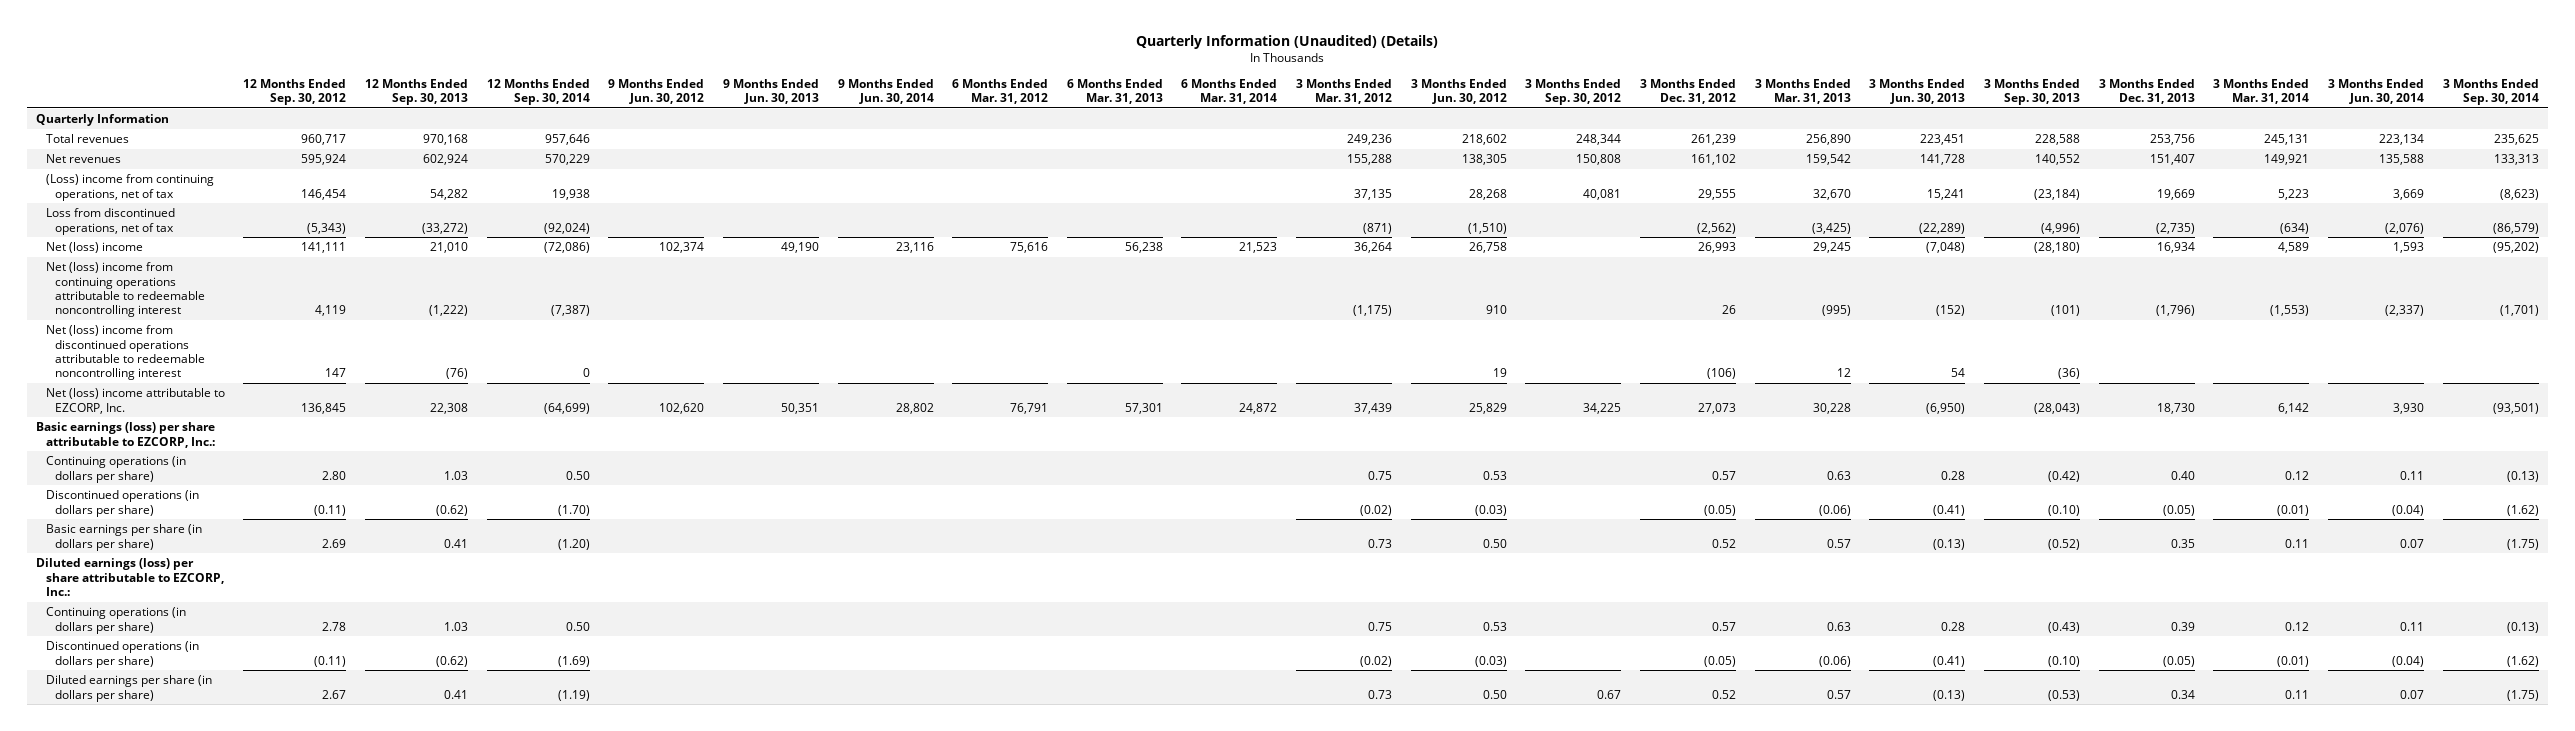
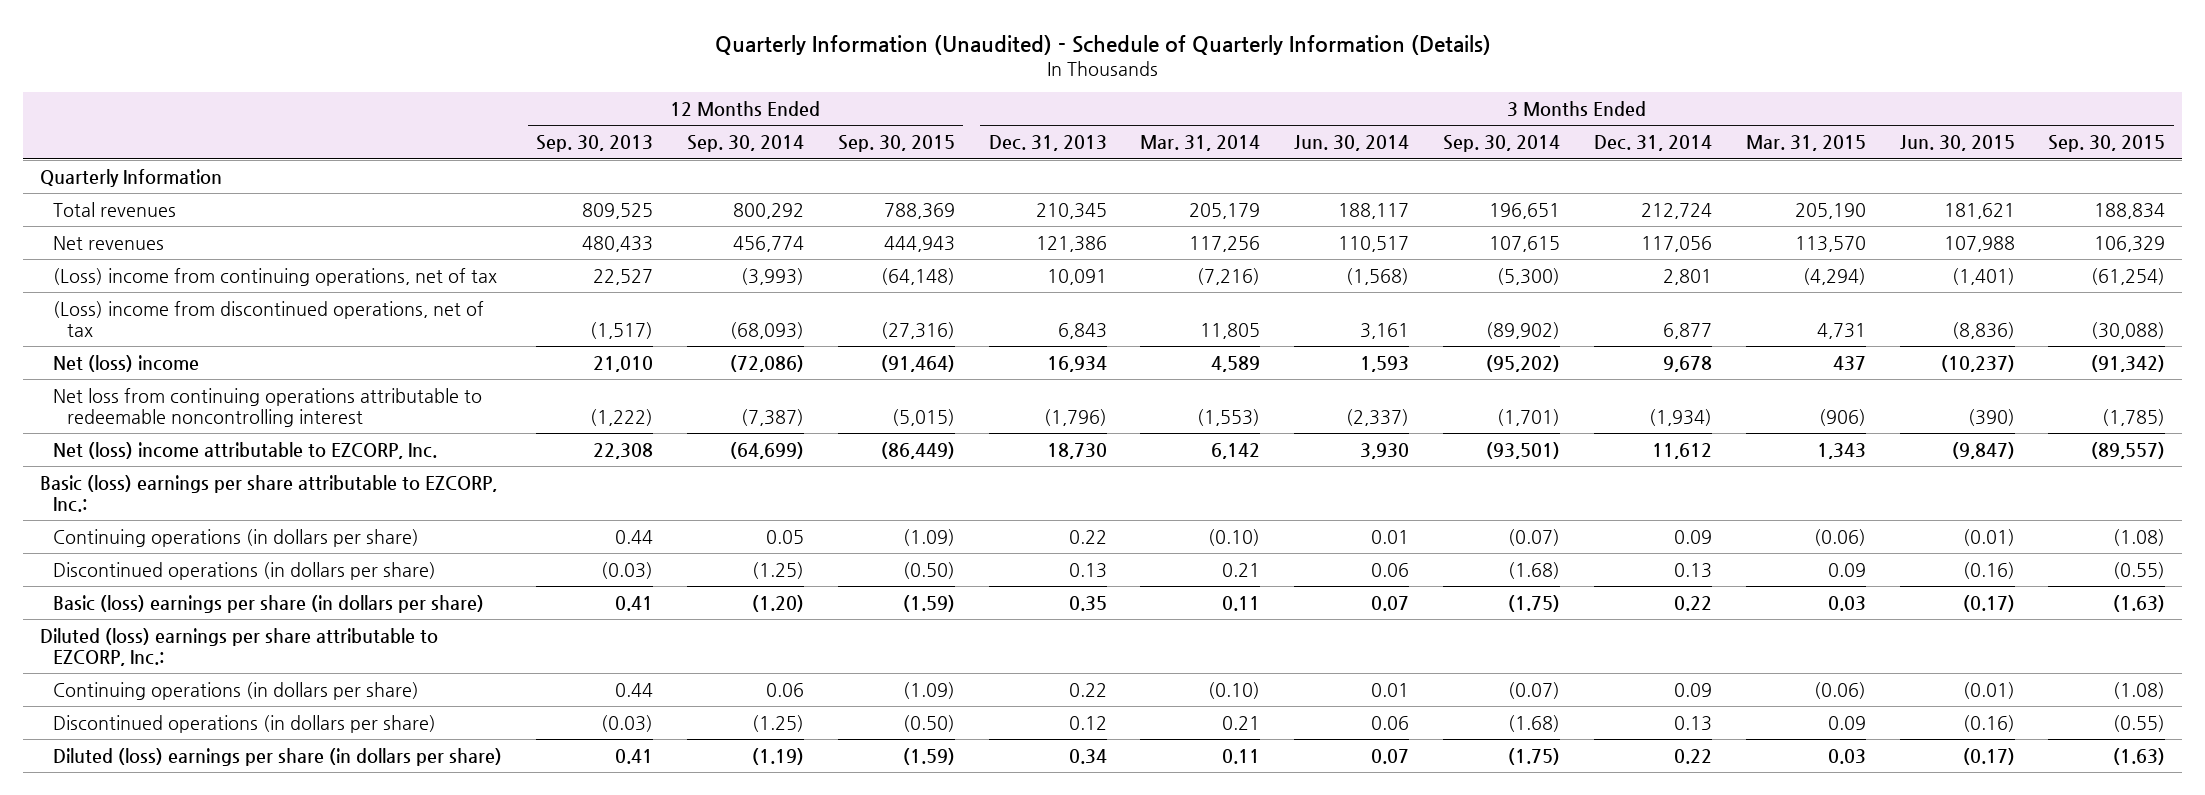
- Quarterly Information (Unaudited) (Details)
+ Quarterly Information (Unaudited) - Schedule of Quarterly Information (Details)
- | 12 Months Ended Sep. 30, 2012 | 12 Months Ended Sep. 30, 2013 | 12 Months Ended Sep. 30, 2014 | 9 Months Ended Jun. 30, 2012 | 9 Months Ended Jun. 30, 2013 | 9 Months Ended Jun. 30, 2014 | 6 Months Ended Mar. 31, 2012 | 6 Months Ended Mar. 31, 2013 | 6 Months Ended Mar. 31, 2014 | 3 Months Ended Mar. 31, 2012 | 3 Months Ended Jun. 30, 2012 | 3 Months Ended Sep. 30, 2012 | 3 Months Ended Dec. 31, 2012 | 3 Months Ended Mar. 31, 2013 | 3 Months Ended Jun. 30, 2013 | 3 Months Ended Sep. 30, 2013 | 3 Months Ended Dec. 31, 2013 | 3 Months Ended Mar. 31, 2014 | 3 Months Ended Jun. 30, 2014 | 3 Months Ended Sep. 30, 2014
+ | 12 Months Ended Sep. 30, 2013 | 12 Months Ended Sep. 30, 2014 | 12 Months Ended Sep. 30, 2015 | 3 Months Ended Dec. 31, 2013 | 3 Months Ended Mar. 31, 2014 | 3 Months Ended Jun. 30, 2014 | 3 Months Ended Sep. 30, 2014 | 3 Months Ended Dec. 31, 2014 | 3 Months Ended Mar. 31, 2015 | 3 Months Ended Jun. 30, 2015 | 3 Months Ended Sep. 30, 2015
- Total revenues | 960,717 | 970,168 | 957,646 | | | | | | | 249,236 | 218,602 | 248,344 | 261,239 | 256,890 | 223,451 | 228,588 | 253,756 | 245,131 | 223,134 | 235,625
- Net revenues | 595,924 | 602,924 | 570,229 | | | | | | | 155,288 | 138,305 | 150,808 | 161,102 | 159,542 | 141,728 | 140,552 | 151,407 | 149,921 | 135,588 | 133,313
- (Loss) income from continuing operations, net of tax | 146,454 | 54,282 | 19,938 | | | | | | | 37,135 | 28,268 | 40,081 | 29,555 | 32,670 | 15,241 | (23,184) | 19,669 | 5,223 | 3,669 | (8,623)
- Loss from discontinued operations, net of tax | (5,343) | (33,272) | (92,024) | | | | | | | (871) | (1,510) | | (2,562) | (3,425) | (22,289) | (4,996) | (2,735) | (634) | (2,076) | (86,579)
+ Total revenues | 809,525 | 800,292 | 788,369 | 210,345 | 205,179 | 188,117 | 196,651 | 212,724 | 205,190 | 181,621 | 188,834
+ Net revenues | 480,433 | 456,774 | 444,943 | 121,386 | 117,256 | 110,517 | 107,615 | 117,056 | 113,570 | 107,988 | 106,329
+ (Loss) income from continuing operations, net of tax | 22,527 | (3,993) | (64,148) | 10,091 | (7,216) | (1,568) | (5,300) | 2,801 | (4,294) | (1,401) | (61,254)
+ (Loss) income from discontinued operations, net of tax | (1,517) | (68,093) | (27,316) | 6,843 | 11,805 | 3,161 | (89,902) | 6,877 | 4,731 | (8,836) | (30,088)
- Net (loss) income from continuing operations attributable to redeemable noncontrolling interest | 4,119 | (1,222) | (7,387) | | | | | | | (1,175) | 910 | | 26 | (995) | (152) | (101) | (1,796) | (1,553) | (2,337) | (1,701)
- Net (loss) income from discontinued operations attributable to redeemable noncontrolling interest | 147 | (76) | 0 | | | | | | | | 19 | | (106) | 12 | 54 | (36) | | | |
+ Net loss from continuing operations attributable to redeemable noncontrolling interest | (1,222) | (7,387) | (5,015) | (1,796) | (1,553) | (2,337) | (1,701) | (1,934) | (906) | (390) | (1,785)
- Basic earnings (loss) per share attributable to EZCORP, Inc.:
- Continuing operations (in dollars per share) | 2.80 | 1.03 | 0.50 | | | | | | | 0.75 | 0.53 | | 0.57 | 0.63 | 0.28 | (0.42) | 0.40 | 0.12 | 0.11 | (0.13)
- Discontinued operations (in dollars per share) | (0.11) | (0.62) | (1.70) | | | | | | | (0.02) | (0.03) | | (0.05) | (0.06) | (0.41) | (0.10) | (0.05) | (0.01) | (0.04) | (1.62)
- Basic earnings per share (in dollars per share) | 2.69 | 0.41 | (1.20) | | | | | | | 0.73 | 0.50 | | 0.52 | 0.57 | (0.13) | (0.52) | 0.35 | 0.11 | 0.07 | (1.75)
- Diluted earnings (loss) per share attributable to EZCORP, Inc.:
- Continuing operations (in dollars per share) | 2.78 | 1.03 | 0.50 | | | | | | | 0.75 | 0.53 | | 0.57 | 0.63 | 0.28 | (0.43) | 0.39 | 0.12 | 0.11 | (0.13)
- Discontinued operations (in dollars per share) | (0.11) | (0.62) | (1.69) | | | | | | | (0.02) | (0.03) | | (0.05) | (0.06) | (0.41) | (0.10) | (0.05) | (0.01) | (0.04) | (1.62)
- Diluted earnings per share (in dollars per share) | 2.67 | 0.41 | (1.19) | | | | | | | 0.73 | 0.50 | 0.67 | 0.52 | 0.57 | (0.13) | (0.53) | 0.34 | 0.11 | 0.07 | (1.75)
+ Basic (loss) earnings per share attributable to EZCORP, Inc.:
+ Continuing operations (in dollars per share) | 0.44 | 0.05 | (1.09) | 0.22 | (0.10) | 0.01 | (0.07) | 0.09 | (0.06) | (0.01) | (1.08)
+ Discontinued operations (in dollars per share) | (0.03) | (1.25) | (0.50) | 0.13 | 0.21 | 0.06 | (1.68) | 0.13 | 0.09 | (0.16) | (0.55)
+ Basic (loss) earnings per share (in dollars per share) | 0.41 | (1.20) | (1.59) | 0.35 | 0.11 | 0.07 | (1.75) | 0.22 | 0.03 | (0.17) | (1.63)
+ Diluted (loss) earnings per share attributable to EZCORP, Inc.:
+ Continuing operations (in dollars per share) | 0.44 | 0.06 | (1.09) | 0.22 | (0.10) | 0.01 | (0.07) | 0.09 | (0.06) | (0.01) | (1.08)
+ Discontinued operations (in dollars per share) | (0.03) | (1.25) | (0.50) | 0.12 | 0.21 | 0.06 | (1.68) | 0.13 | 0.09 | (0.16) | (0.55)
+ Diluted (loss) earnings per share (in dollars per share) | 0.41 | (1.19) | (1.59) | 0.34 | 0.11 | 0.07 | (1.75) | 0.22 | 0.03 | (0.17) | (1.63)

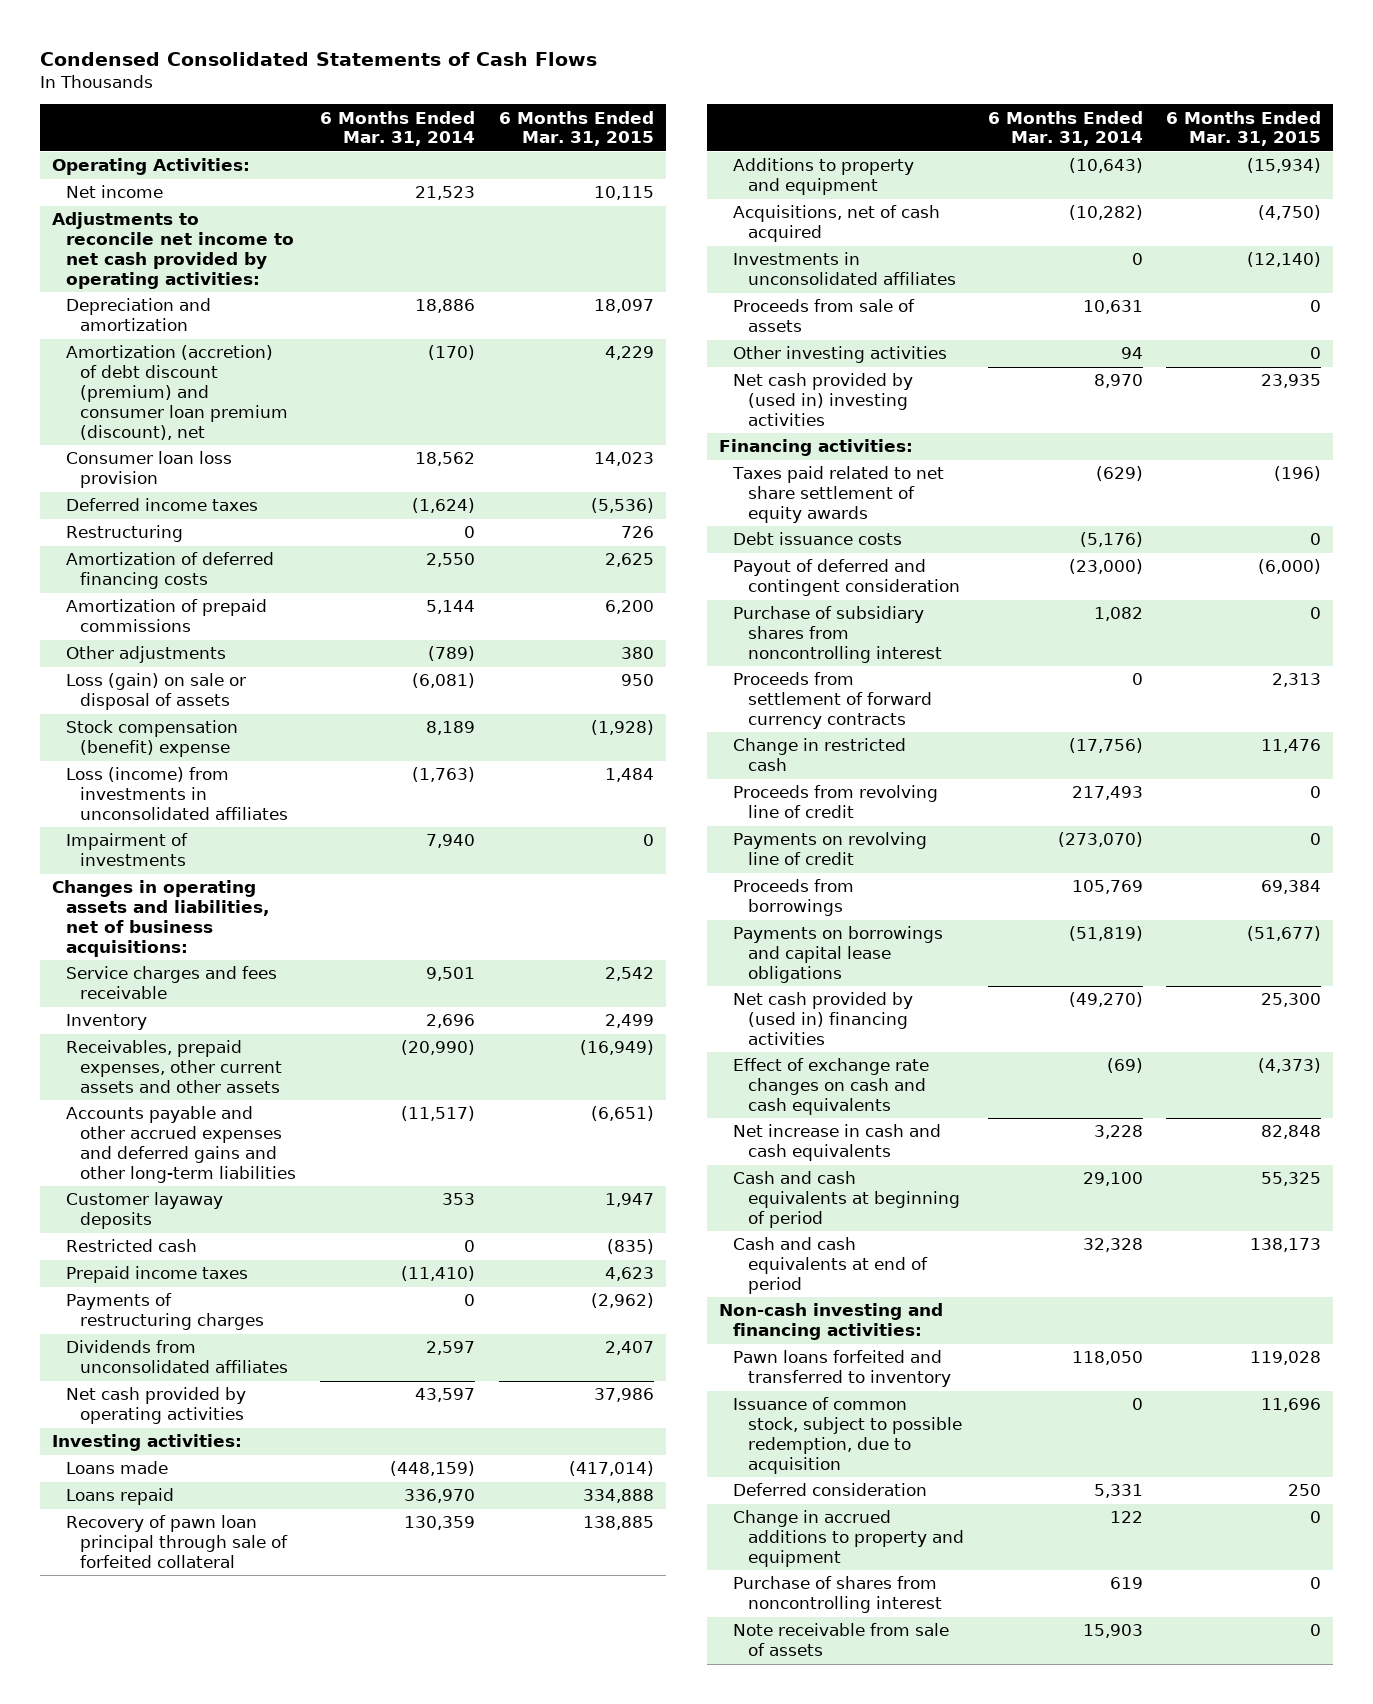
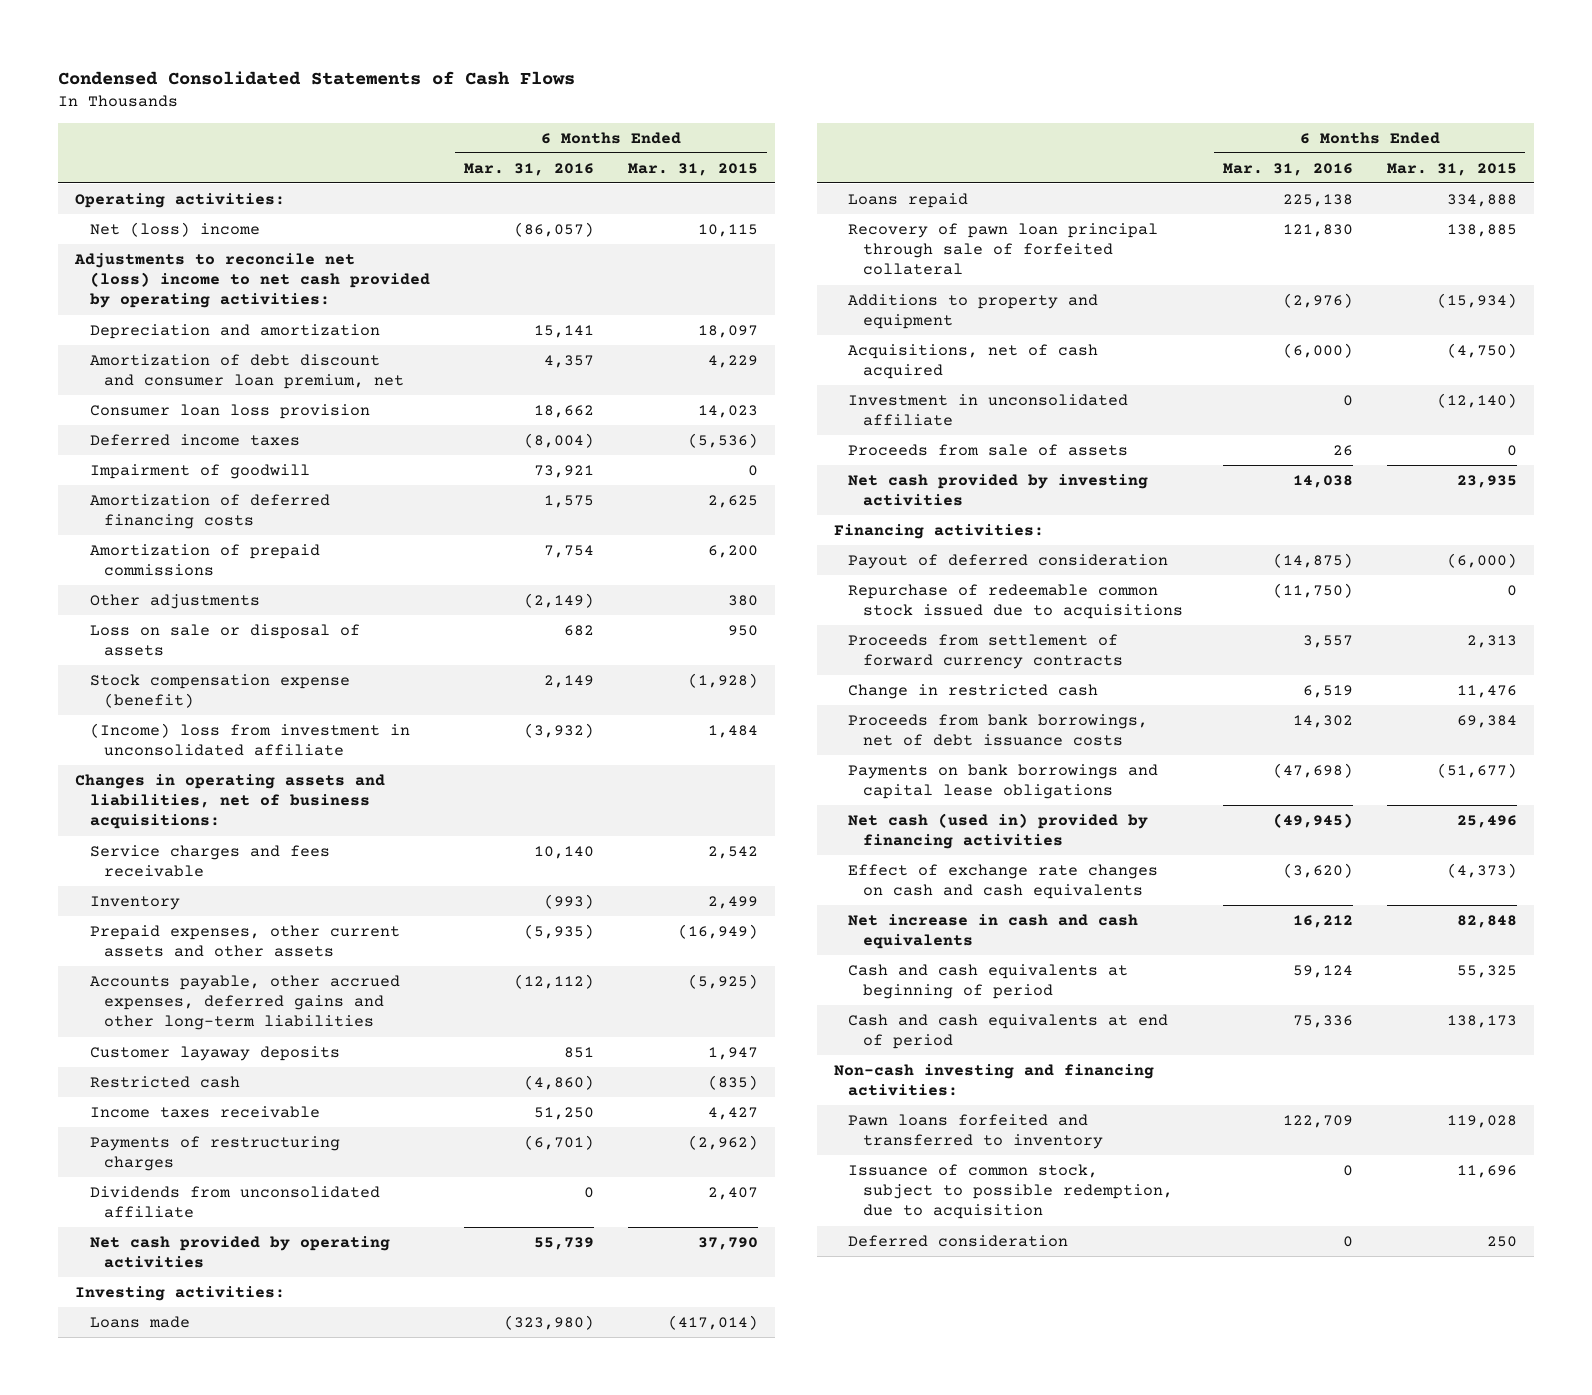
- | 6 Months Ended Mar. 31, 2014 | 6 Months Ended Mar. 31, 2015
+ | 6 Months Ended Mar. 31, 2016 | 6 Months Ended Mar. 31, 2015
- Operating Activities:
- Net income | 21,523 | 10,115
- Adjustments to reconcile net income to net cash provided by operating activities:
+ Operating activities:
+ Net (loss) income | (86,057) | 10,115
+ Adjustments to reconcile net (loss) income to net cash provided by operating activities:
- Amortization (accretion) of debt discount (premium) and consumer loan premium (discount), net | (170) | 4,229
+ Amortization of debt discount and consumer loan premium, net | 4,357 | 4,229
- Restructuring | 0 | 726
+ Impairment of goodwill | 73,921 | 0
- Loss (gain) on sale or disposal of assets | (6,081) | 950
- Stock compensation (benefit) expense | 8,189 | (1,928)
- Loss (income) from investments in unconsolidated affiliates | (1,763) | 1,484
- Impairment of investments | 7,940 | 0
+ Loss on sale or disposal of assets | 682 | 950
+ Stock compensation expense (benefit) | 2,149 | (1,928)
+ (Income) loss from investment in unconsolidated affiliate | (3,932) | 1,484
- Receivables, prepaid expenses, other current assets and other assets | (20,990) | (16,949)
- Accounts payable and other accrued expenses and deferred gains and other long-term liabilities | (11,517) | (6,651)
+ Prepaid expenses, other current assets and other assets | (5,935) | (16,949)
+ Accounts payable, other accrued expenses, deferred gains and other long-term liabilities | (12,112) | (5,925)
- Prepaid income taxes | (11,410) | 4,623
+ Income taxes receivable | 51,250 | 4,427
- Dividends from unconsolidated affiliates | 2,597 | 2,407
- Net cash provided by operating activities | 43,597 | 37,986
+ Dividends from unconsolidated affiliate | 0 | 2,407
+ Net cash provided by operating activities | 55,739 | 37,790
- Investments in unconsolidated affiliates | 0 | (12,140)
+ Investment in unconsolidated affiliate | 0 | (12,140)
- Other investing activities | 94 | 0
- Net cash provided by (used in) investing activities | 8,970 | 23,935
+ Net cash provided by investing activities | 14,038 | 23,935
- Taxes paid related to net share settlement of equity awards | (629) | (196)
- Debt issuance costs | (5,176) | 0
- Payout of deferred and contingent consideration | (23,000) | (6,000)
- Purchase of subsidiary shares from noncontrolling interest | 1,082 | 0
+ Payout of deferred consideration | (14,875) | (6,000)
+ Repurchase of redeemable common stock issued due to acquisitions | (11,750) | 0
- Proceeds from revolving line of credit | 217,493 | 0
- Payments on revolving line of credit | (273,070) | 0
- Proceeds from borrowings | 105,769 | 69,384
- Payments on borrowings and capital lease obligations | (51,819) | (51,677)
- Net cash provided by (used in) financing activities | (49,270) | 25,300
+ Proceeds from bank borrowings, net of debt issuance costs | 14,302 | 69,384
+ Payments on bank borrowings and capital lease obligations | (47,698) | (51,677)
+ Net cash (used in) provided by financing activities | (49,945) | 25,496
- Change in accrued additions to property and equipment | 122 | 0
- Purchase of shares from noncontrolling interest | 619 | 0
- Note receivable from sale of assets | 15,903 | 0

